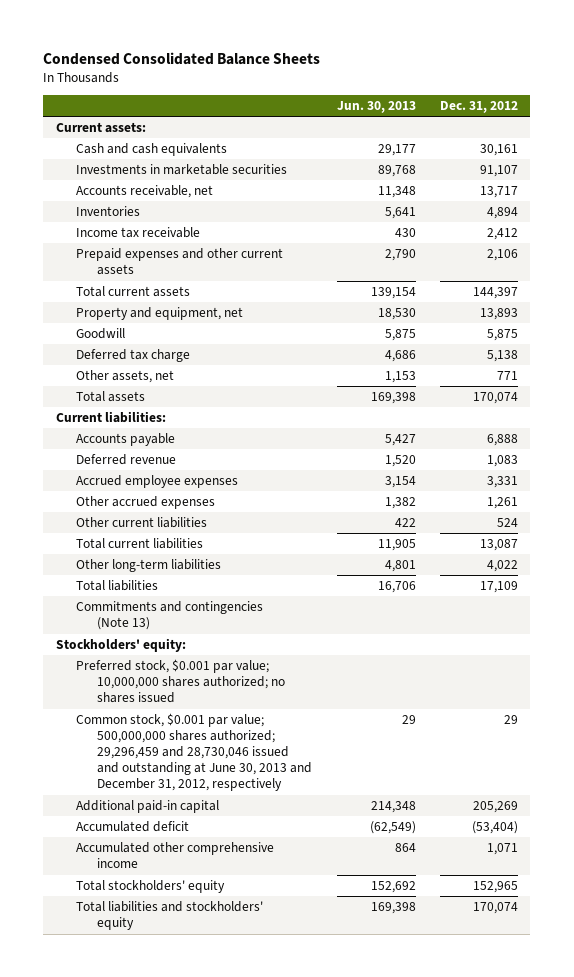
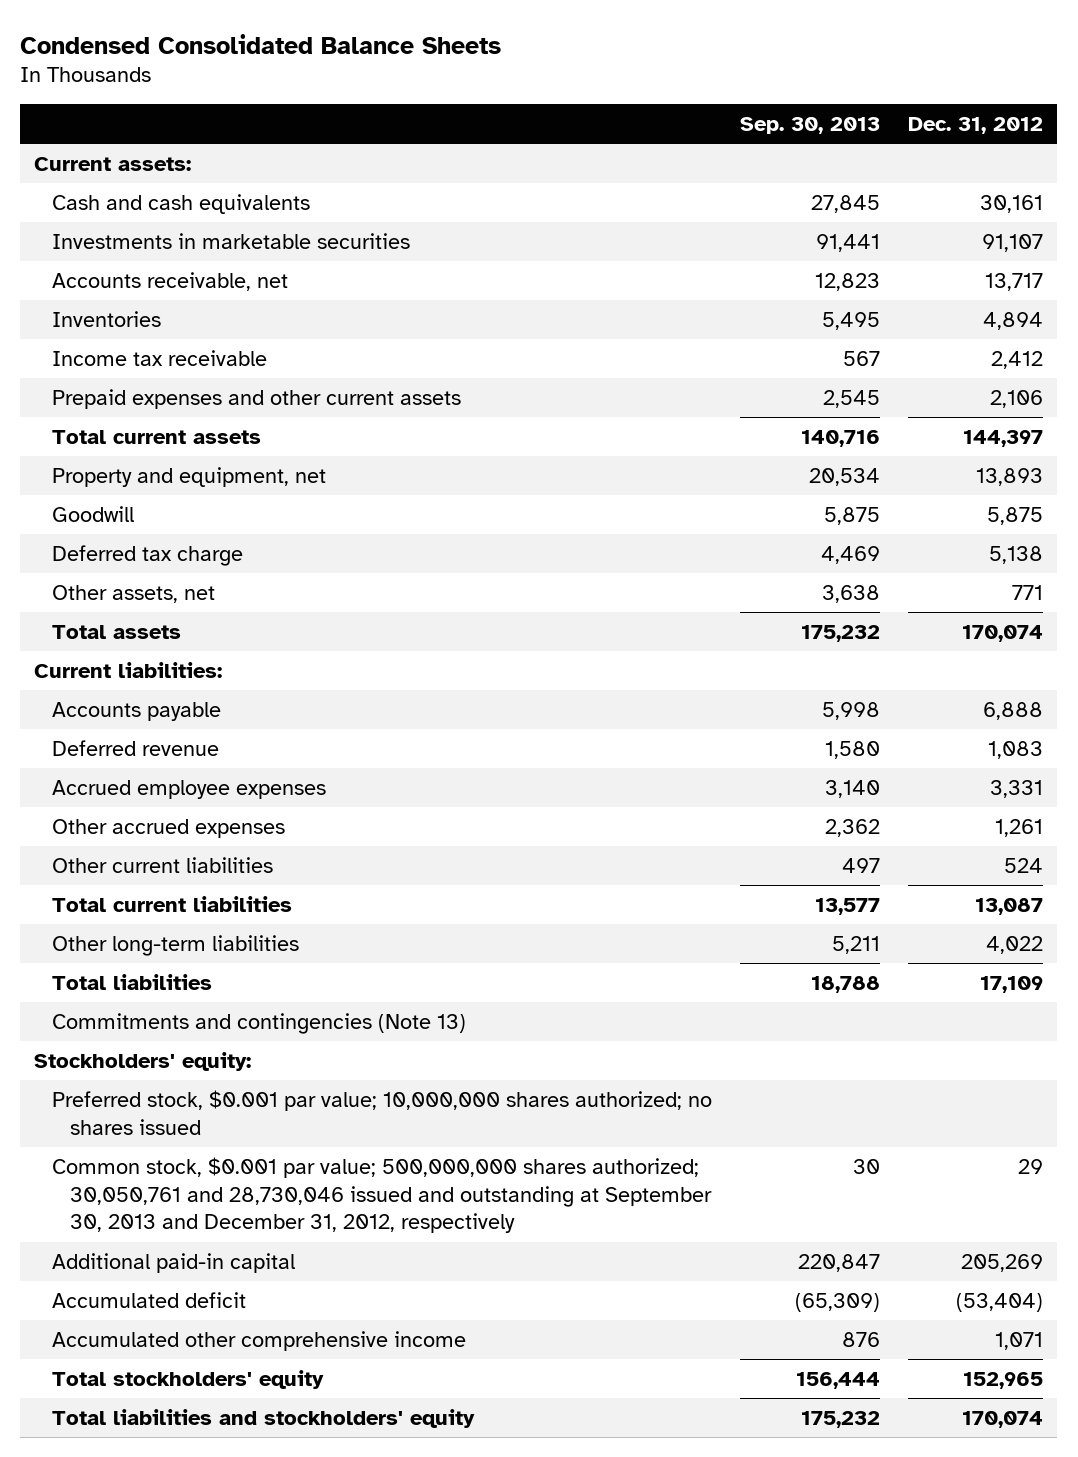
- | Jun. 30, 2013 | Dec. 31, 2012
+ | Sep. 30, 2013 | Dec. 31, 2012
- Common stock, $0.001 par value; 500,000,000 shares authorized; 29,296,459 and 28,730,046 issued and outstanding at June 30, 2013 and December 31, 2012, respectively | 29 | 29
+ Common stock, $0.001 par value; 500,000,000 shares authorized; 30,050,761 and 28,730,046 issued and outstanding at September 30, 2013 and December 31, 2012, respectively | 30 | 29

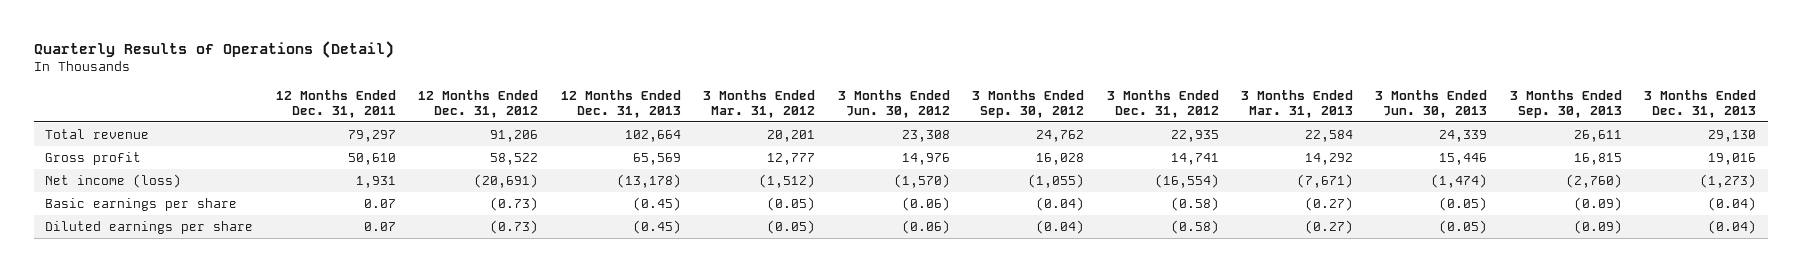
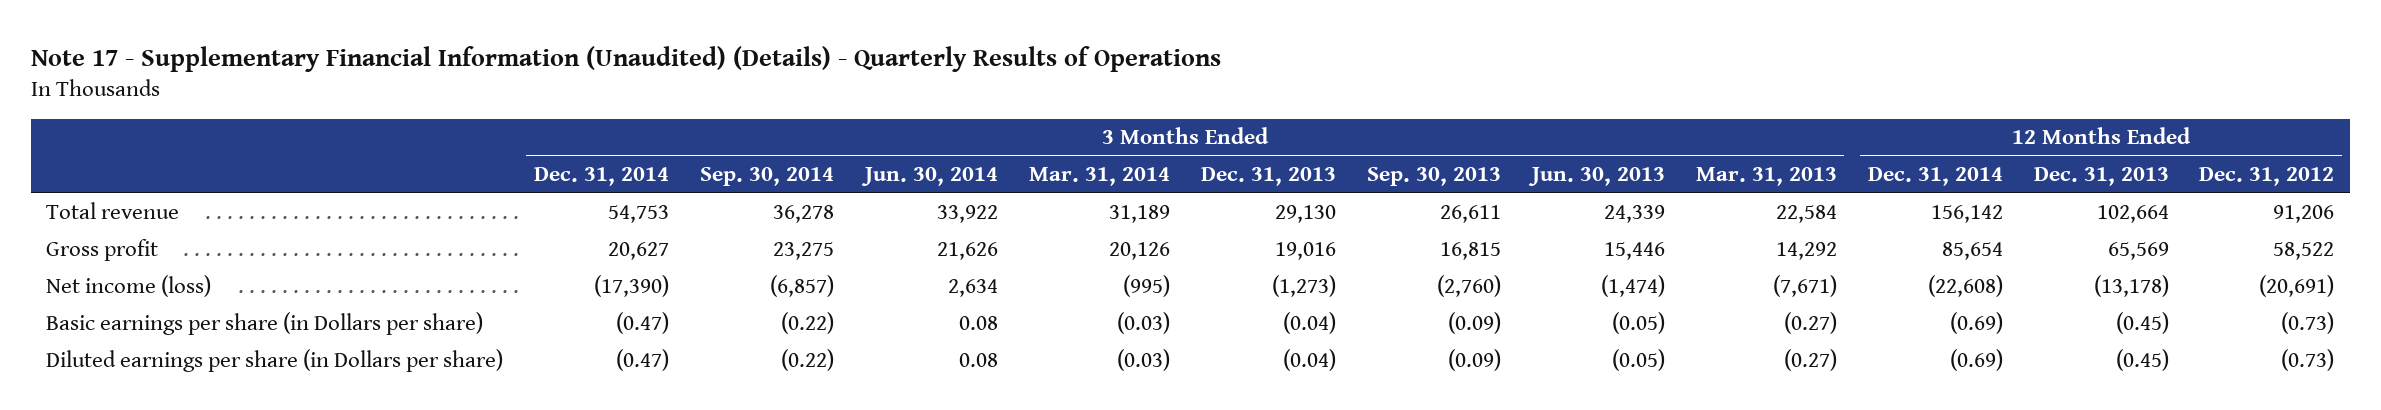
- Quarterly Results of Operations (Detail)
+ Note 17 - Supplementary Financial Information (Unaudited) (Details) - Quarterly Results of Operations
- | 12 Months Ended Dec. 31, 2011 | 12 Months Ended Dec. 31, 2012 | 12 Months Ended Dec. 31, 2013 | 3 Months Ended Mar. 31, 2012 | 3 Months Ended Jun. 30, 2012 | 3 Months Ended Sep. 30, 2012 | 3 Months Ended Dec. 31, 2012 | 3 Months Ended Mar. 31, 2013 | 3 Months Ended Jun. 30, 2013 | 3 Months Ended Sep. 30, 2013 | 3 Months Ended Dec. 31, 2013
+ | 3 Months Ended Dec. 31, 2014 | 3 Months Ended Sep. 30, 2014 | 3 Months Ended Jun. 30, 2014 | 3 Months Ended Mar. 31, 2014 | 3 Months Ended Dec. 31, 2013 | 3 Months Ended Sep. 30, 2013 | 3 Months Ended Jun. 30, 2013 | 3 Months Ended Mar. 31, 2013 | 12 Months Ended Dec. 31, 2014 | 12 Months Ended Dec. 31, 2013 | 12 Months Ended Dec. 31, 2012
- Basic earnings per share | 0.07 | (0.73) | (0.45) | (0.05) | (0.06) | (0.04) | (0.58) | (0.27) | (0.05) | (0.09) | (0.04)
- Diluted earnings per share | 0.07 | (0.73) | (0.45) | (0.05) | (0.06) | (0.04) | (0.58) | (0.27) | (0.05) | (0.09) | (0.04)
+ Basic earnings per share (in Dollars per share) | (0.47) | (0.22) | 0.08 | (0.03) | (0.04) | (0.09) | (0.05) | (0.27) | (0.69) | (0.45) | (0.73)
+ Diluted earnings per share (in Dollars per share) | (0.47) | (0.22) | 0.08 | (0.03) | (0.04) | (0.09) | (0.05) | (0.27) | (0.69) | (0.45) | (0.73)

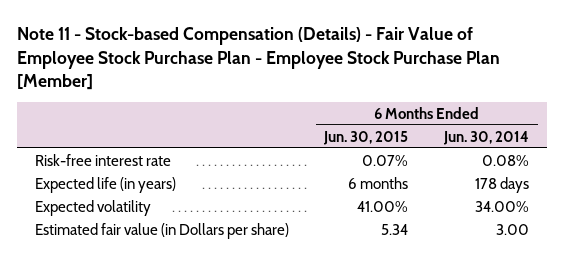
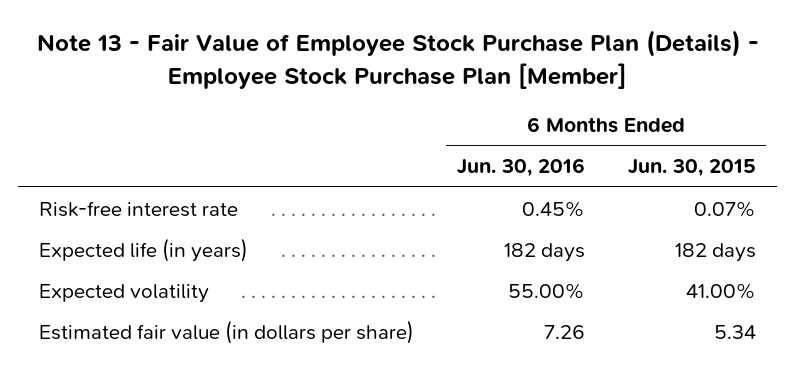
- Note 11 - Stock-based Compensation (Details) - Fair Value of Employee Stock Purchase Plan - Employee Stock Purchase Plan [Member]
+ Note 13 - Fair Value of Employee Stock Purchase Plan (Details) - Employee Stock Purchase Plan [Member]
- | 6 Months Ended Jun. 30, 2015 | 6 Months Ended Jun. 30, 2014
+ | 6 Months Ended Jun. 30, 2016 | 6 Months Ended Jun. 30, 2015
- Expected life (in years) | 6 months | 178 days
+ Expected life (in years) | 182 days | 182 days
- Estimated fair value (in Dollars per share) | 5.34 | 3.00
+ Estimated fair value (in dollars per share) | 7.26 | 5.34

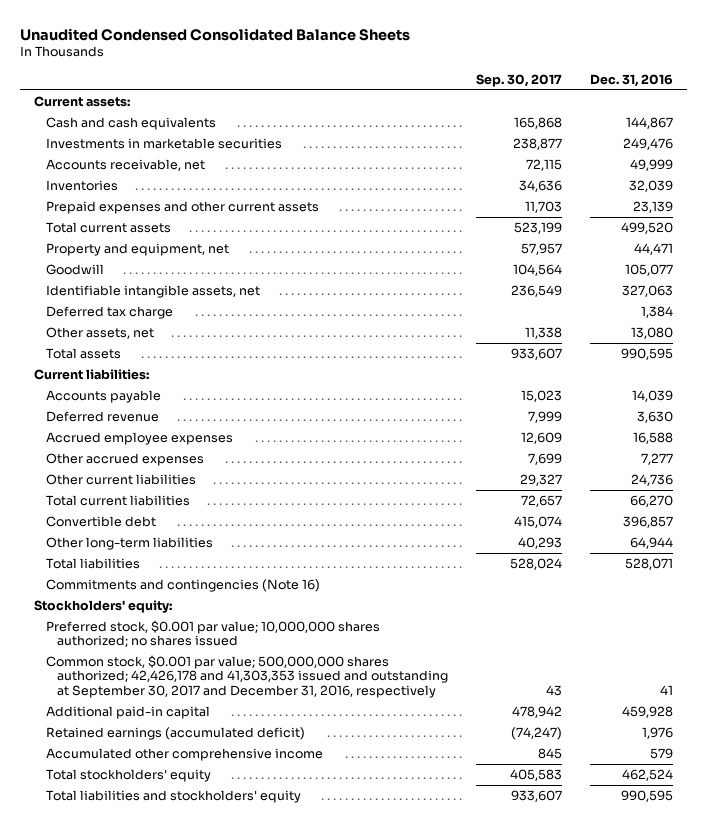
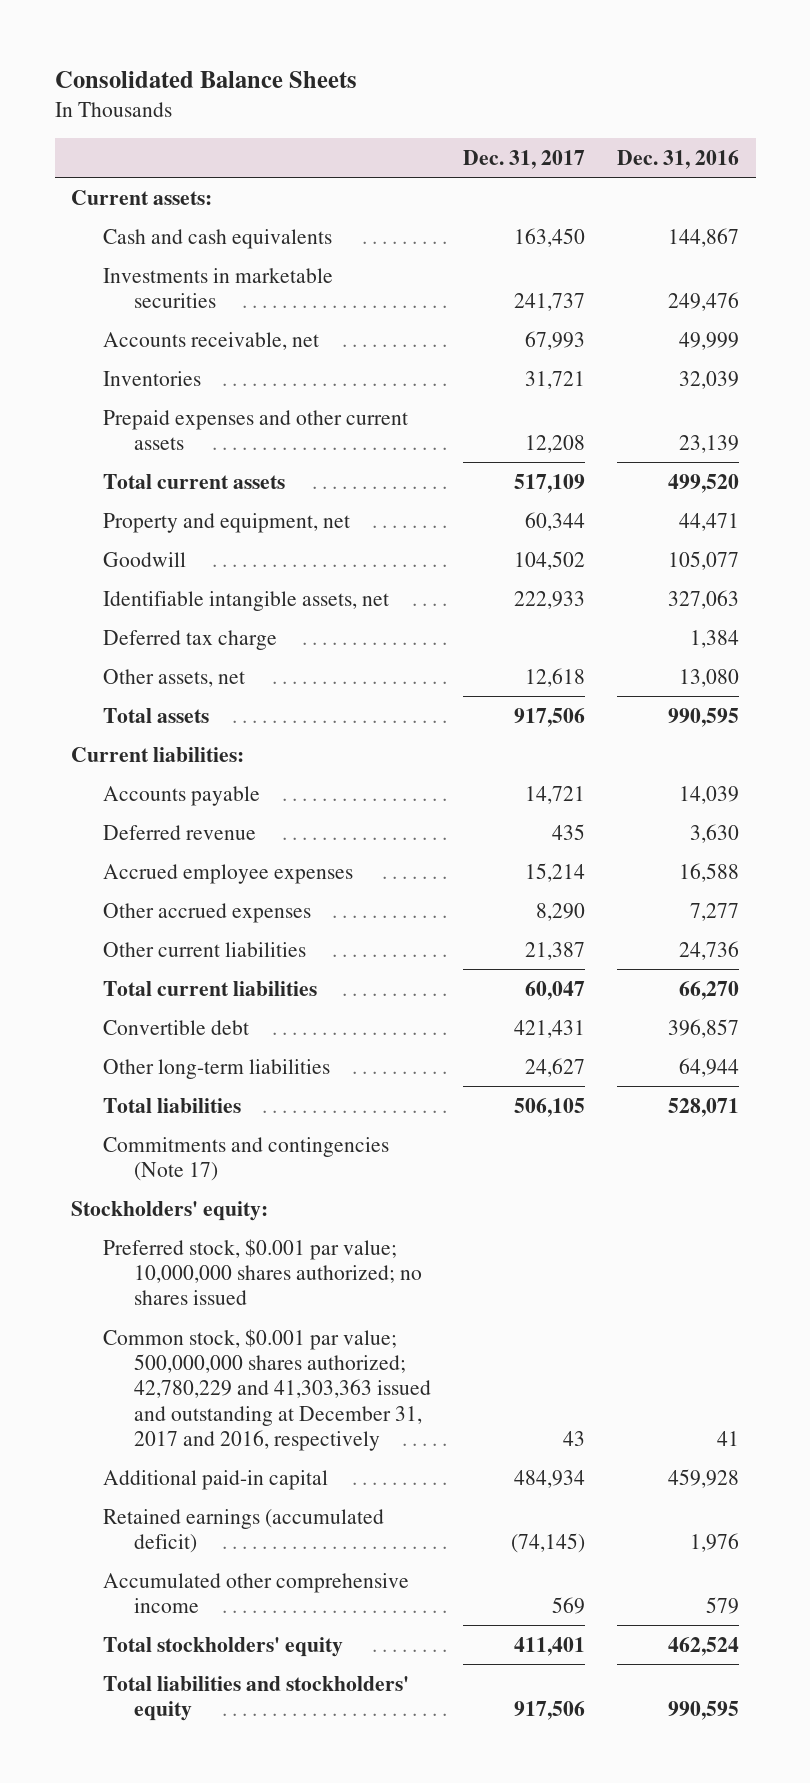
- Unaudited Condensed Consolidated Balance Sheets
+ Consolidated Balance Sheets
- | Sep. 30, 2017 | Dec. 31, 2016
+ | Dec. 31, 2017 | Dec. 31, 2016
- Commitments and contingencies (Note 16)
+ Commitments and contingencies (Note 17)
- Common stock, $0.001 par value; 500,000,000 shares authorized; 42,426,178 and 41,303,353 issued and outstanding at September 30, 2017 and December 31, 2016, respectively | 43 | 41
+ Common stock, $0.001 par value; 500,000,000 shares authorized; 42,780,229 and 41,303,363 issued and outstanding at December 31, 2017 and 2016, respectively | 43 | 41

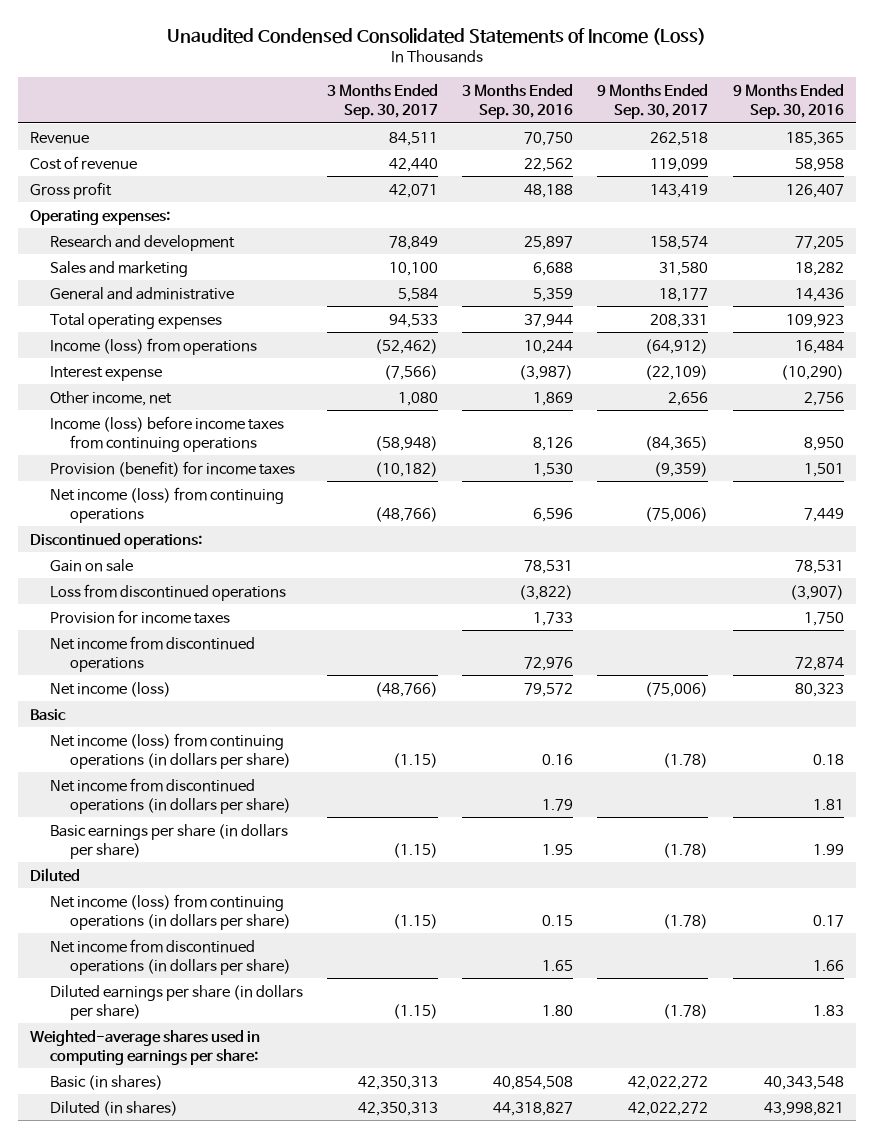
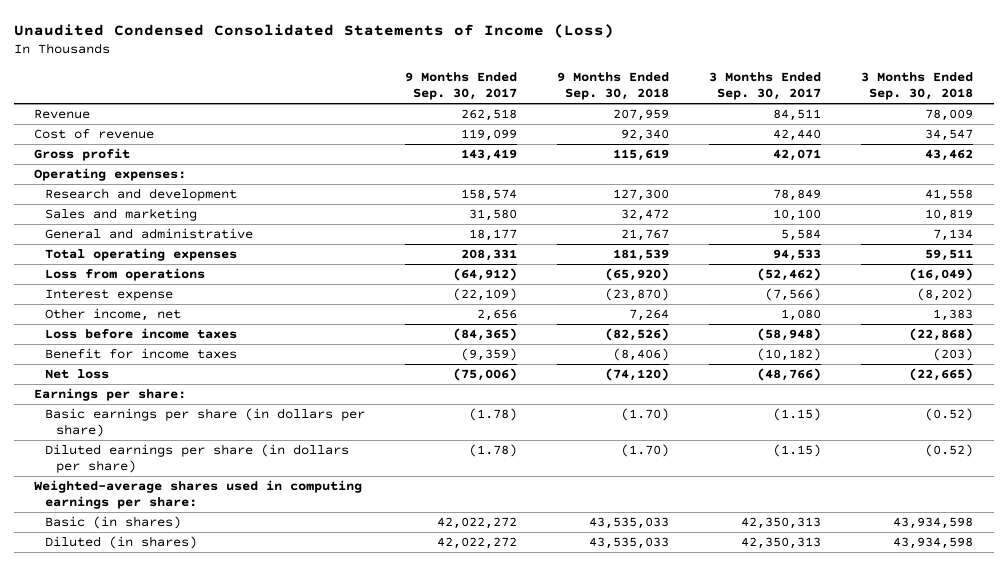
- | 3 Months Ended Sep. 30, 2017 | 3 Months Ended Sep. 30, 2016 | 9 Months Ended Sep. 30, 2017 | 9 Months Ended Sep. 30, 2016
+ | 9 Months Ended Sep. 30, 2017 | 9 Months Ended Sep. 30, 2018 | 3 Months Ended Sep. 30, 2017 | 3 Months Ended Sep. 30, 2018
- Income (loss) from operations | (52,462) | 10,244 | (64,912) | 16,484
+ Loss from operations | (64,912) | (65,920) | (52,462) | (16,049)
- Income (loss) before income taxes from continuing operations | (58,948) | 8,126 | (84,365) | 8,950
- Provision (benefit) for income taxes | (10,182) | 1,530 | (9,359) | 1,501
- Net income (loss) from continuing operations | (48,766) | 6,596 | (75,006) | 7,449
- Discontinued operations:
- Gain on sale | | 78,531 | | 78,531
- Loss from discontinued operations | | (3,822) | | (3,907)
- Provision for income taxes | | 1,733 | | 1,750
- Net income from discontinued operations | | 72,976 | | 72,874
- Net income (loss) | (48,766) | 79,572 | (75,006) | 80,323
- Basic
- Net income (loss) from continuing operations (in dollars per share) | (1.15) | 0.16 | (1.78) | 0.18
- Net income from discontinued operations (in dollars per share) | | 1.79 | | 1.81
+ Loss before income taxes | (84,365) | (82,526) | (58,948) | (22,868)
+ Benefit for income taxes | (9,359) | (8,406) | (10,182) | (203)
+ Net loss | (75,006) | (74,120) | (48,766) | (22,665)
+ Earnings per share:
- Diluted
- Net income (loss) from continuing operations (in dollars per share) | (1.15) | 0.15 | (1.78) | 0.17
- Net income from discontinued operations (in dollars per share) | | 1.65 | | 1.66

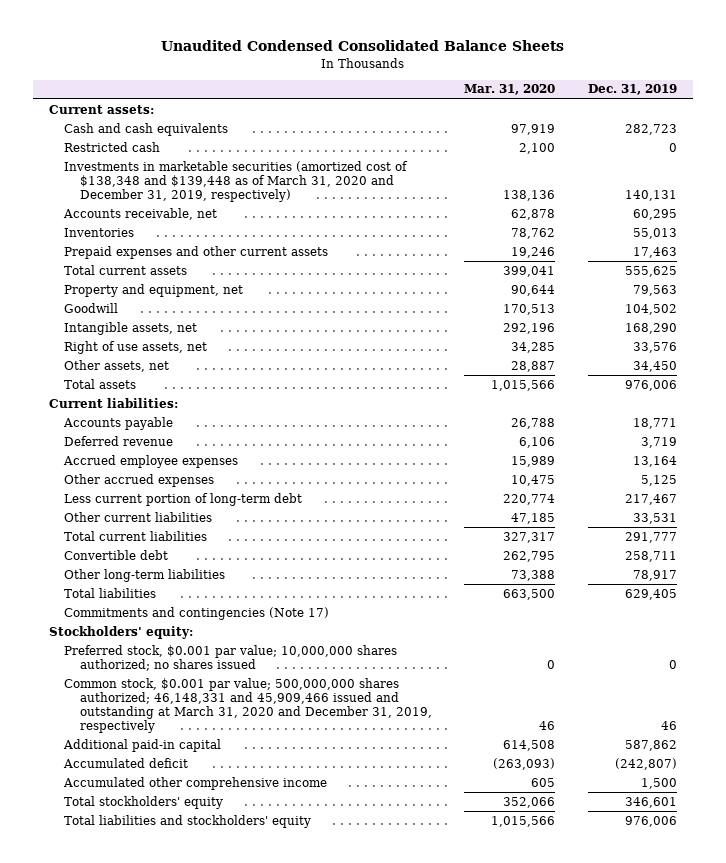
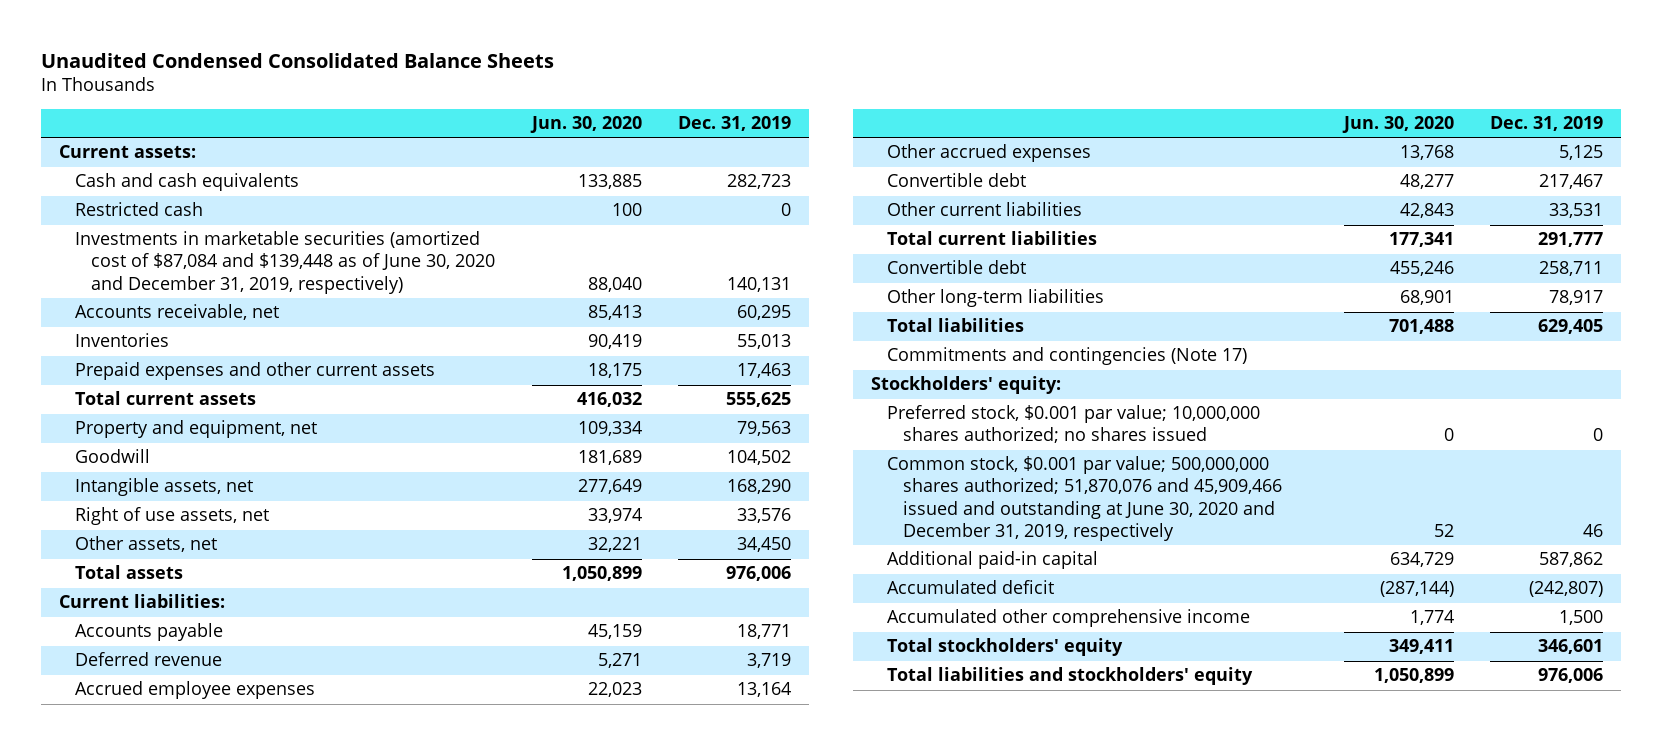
- | Mar. 31, 2020 | Dec. 31, 2019
+ | Jun. 30, 2020 | Dec. 31, 2019
- Investments in marketable securities (amortized cost of $138,348 and $139,448 as of March 31, 2020 and December 31, 2019, respectively) | 138,136 | 140,131
+ Investments in marketable securities (amortized cost of $87,084 and $139,448 as of June 30, 2020 and December 31, 2019, respectively) | 88,040 | 140,131
- Less current portion of long-term debt | 220,774 | 217,467
+ Convertible debt | 48,277 | 217,467
- Common stock, $0.001 par value; 500,000,000 shares authorized; 46,148,331 and 45,909,466 issued and outstanding at March 31, 2020 and December 31, 2019, respectively | 46 | 46
+ Common stock, $0.001 par value; 500,000,000 shares authorized; 51,870,076 and 45,909,466 issued and outstanding at June 30, 2020 and December 31, 2019, respectively | 52 | 46

